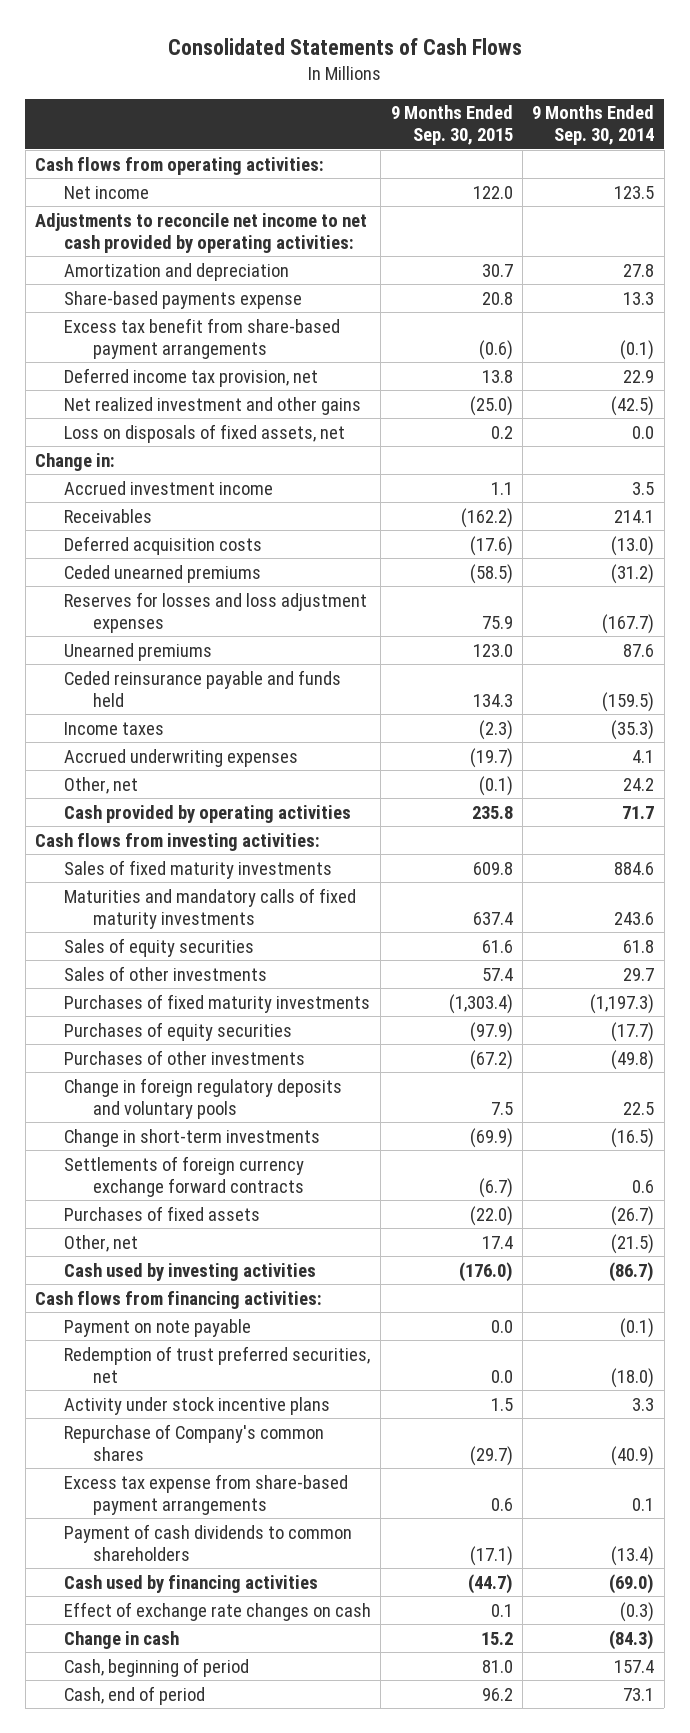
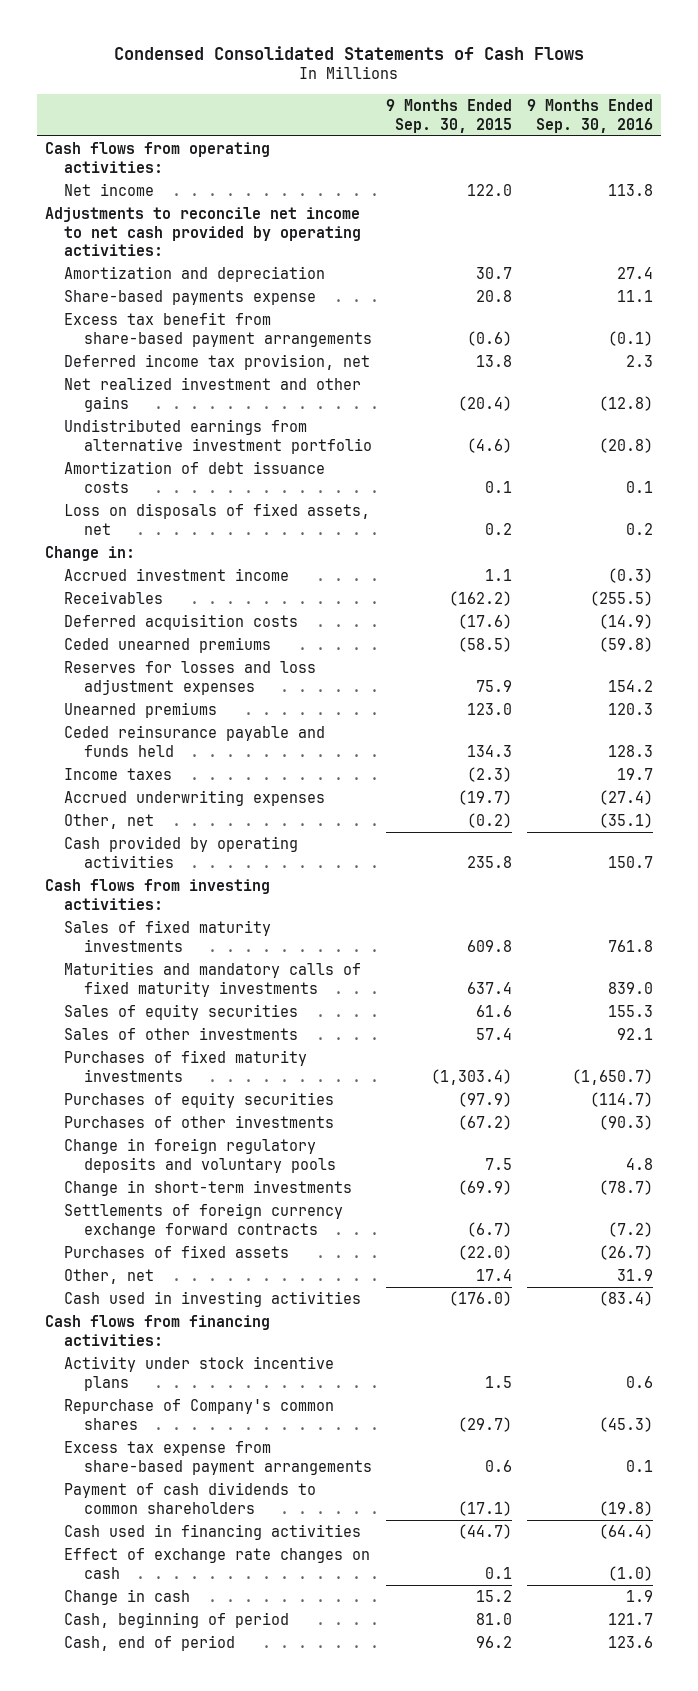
- Consolidated Statements of Cash Flows
+ Condensed Consolidated Statements of Cash Flows
- | 9 Months Ended Sep. 30, 2015 | 9 Months Ended Sep. 30, 2014
+ | 9 Months Ended Sep. 30, 2015 | 9 Months Ended Sep. 30, 2016
- Net realized investment and other gains | (25.0) | (42.5)
+ Net realized investment and other gains | (20.4) | (12.8)
+ Undistributed earnings from alternative investment portfolio | (4.6) | (20.8)
+ Amortization of debt issuance costs | 0.1 | 0.1
- Other, net | (0.1) | 24.2
+ Other, net | (0.2) | (35.1)
- Cash used by investing activities | (176.0) | (86.7)
+ Cash used in investing activities | (176.0) | (83.4)
- Payment on note payable | 0.0 | (0.1)
- Redemption of trust preferred securities, net | 0.0 | (18.0)
- Cash used by financing activities | (44.7) | (69.0)
+ Cash used in financing activities | (44.7) | (64.4)

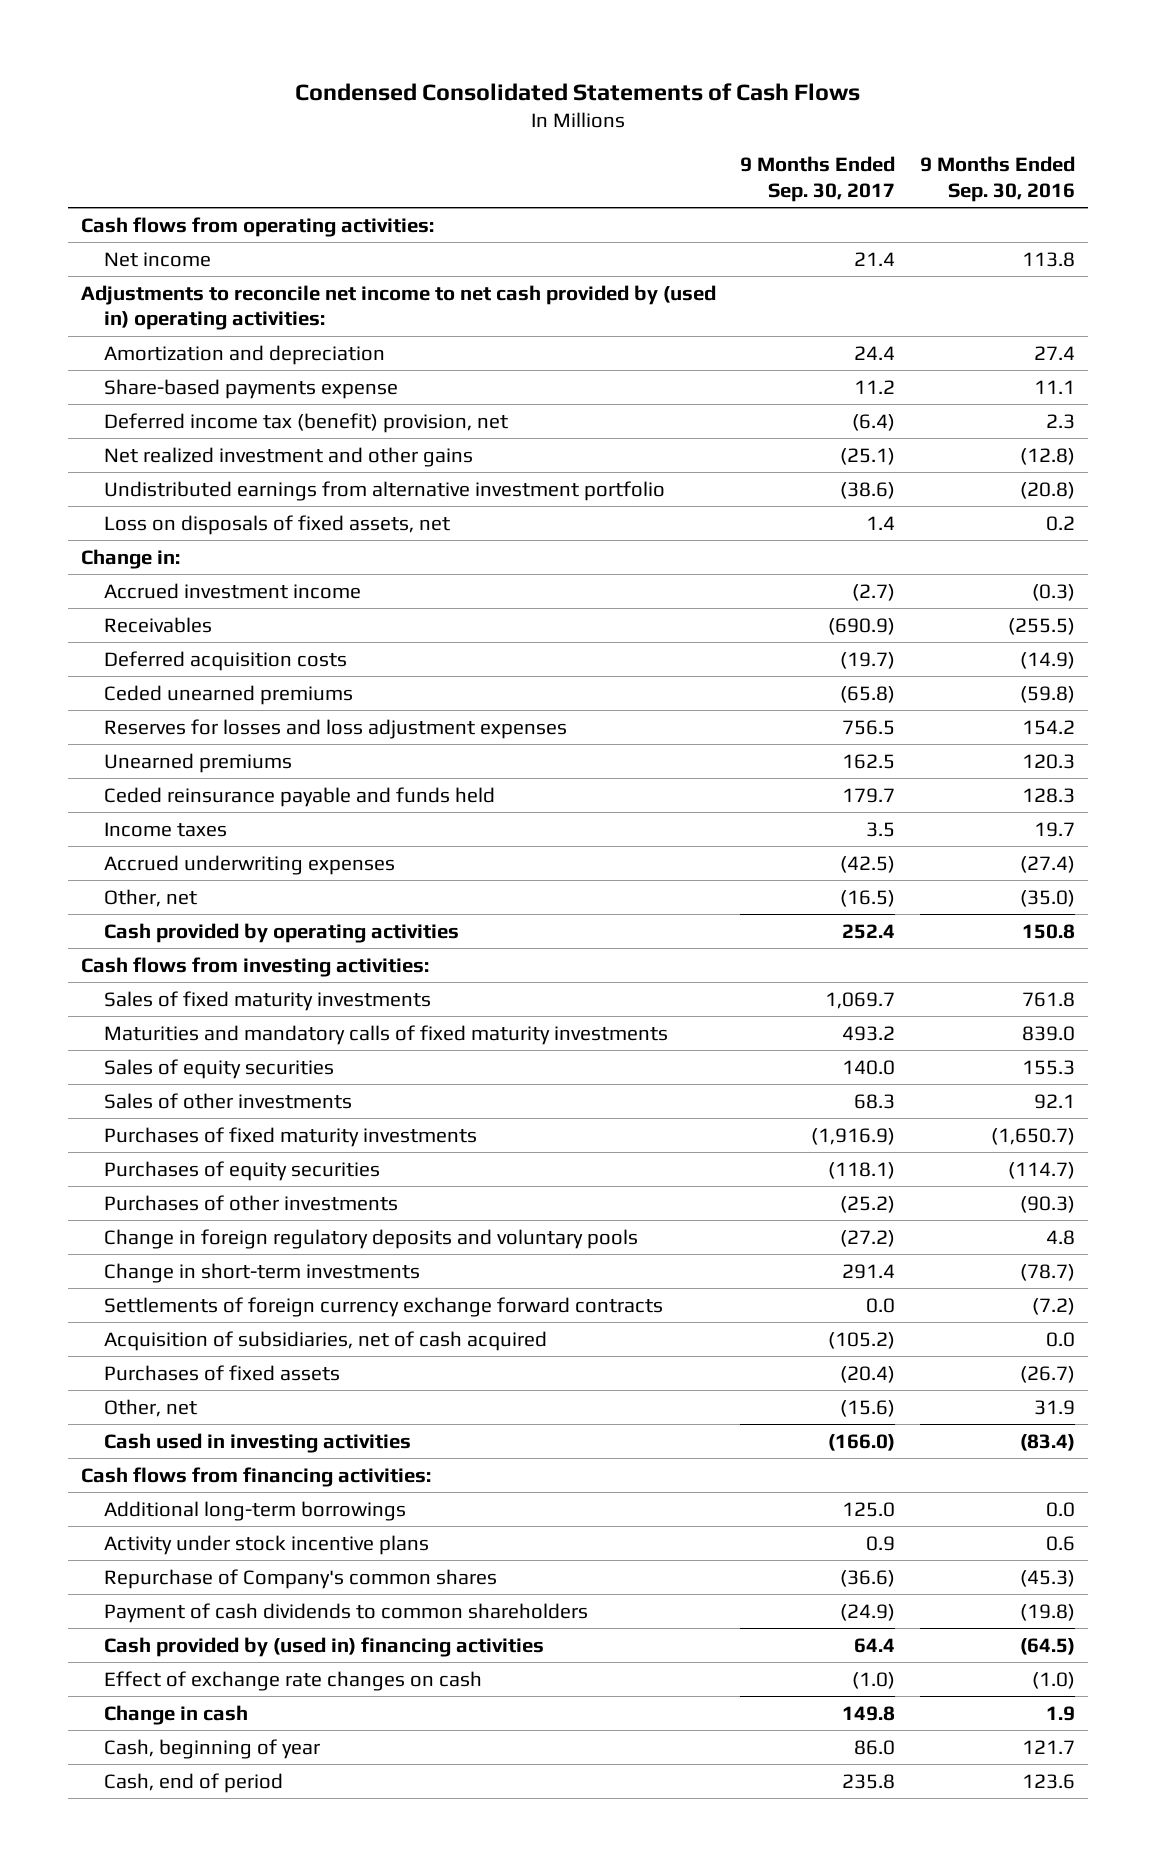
- | 9 Months Ended Sep. 30, 2015 | 9 Months Ended Sep. 30, 2016
+ | 9 Months Ended Sep. 30, 2017 | 9 Months Ended Sep. 30, 2016
- Adjustments to reconcile net income to net cash provided by operating activities:
+ Adjustments to reconcile net income to net cash provided by (used in) operating activities:
- Excess tax benefit from share-based payment arrangements | (0.6) | (0.1)
- Deferred income tax provision, net | 13.8 | 2.3
+ Deferred income tax (benefit) provision, net | (6.4) | 2.3
- Amortization of debt issuance costs | 0.1 | 0.1
- Other, net | (0.2) | (35.1)
- Cash provided by operating activities | 235.8 | 150.7
+ Other, net | (16.5) | (35.0)
+ Cash provided by operating activities | 252.4 | 150.8
+ Acquisition of subsidiaries, net of cash acquired | (105.2) | 0.0
+ Additional long-term borrowings | 125.0 | 0.0
- Excess tax expense from share-based payment arrangements | 0.6 | 0.1
- Cash used in financing activities | (44.7) | (64.4)
+ Cash provided by (used in) financing activities | 64.4 | (64.5)
- Cash, beginning of period | 81.0 | 121.7
+ Cash, beginning of year | 86.0 | 121.7

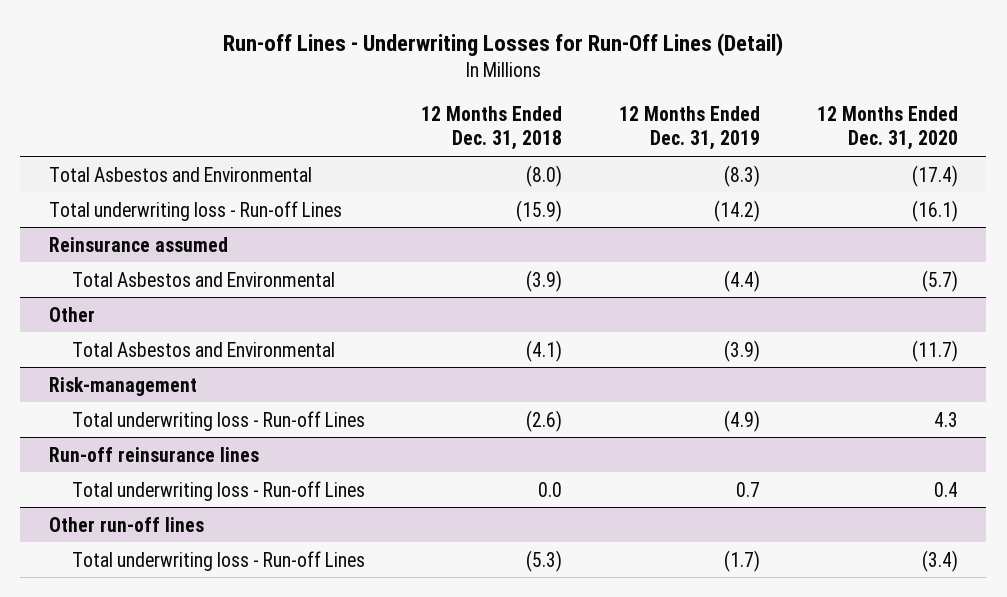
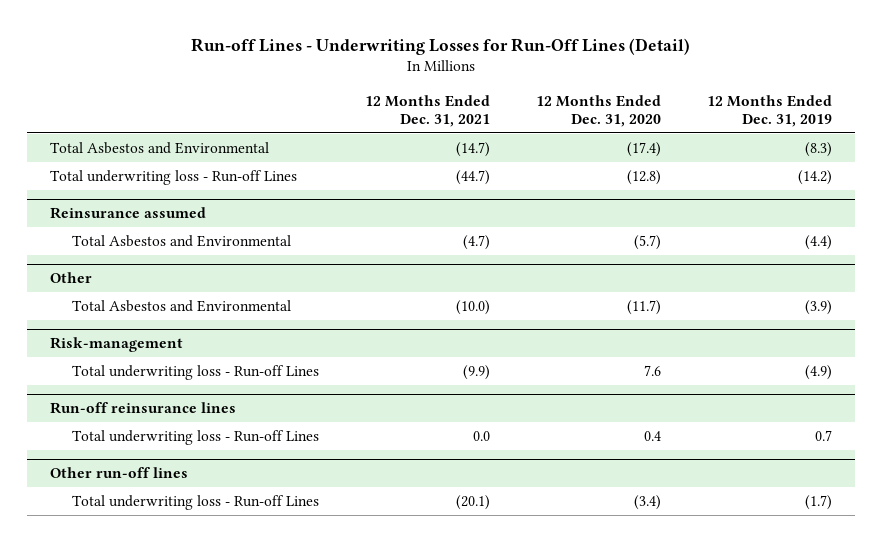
- | 12 Months Ended Dec. 31, 2018 | 12 Months Ended Dec. 31, 2019 | 12 Months Ended Dec. 31, 2020
+ | 12 Months Ended Dec. 31, 2021 | 12 Months Ended Dec. 31, 2020 | 12 Months Ended Dec. 31, 2019
- Total underwriting loss - Run-off Lines | (15.9) | (14.2) | (16.1)
+ Total underwriting loss - Run-off Lines | (44.7) | (12.8) | (14.2)
@ Risk-management
- Total underwriting loss - Run-off Lines | (2.6) | (4.9) | 4.3
+ Total underwriting loss - Run-off Lines | (9.9) | 7.6 | (4.9)

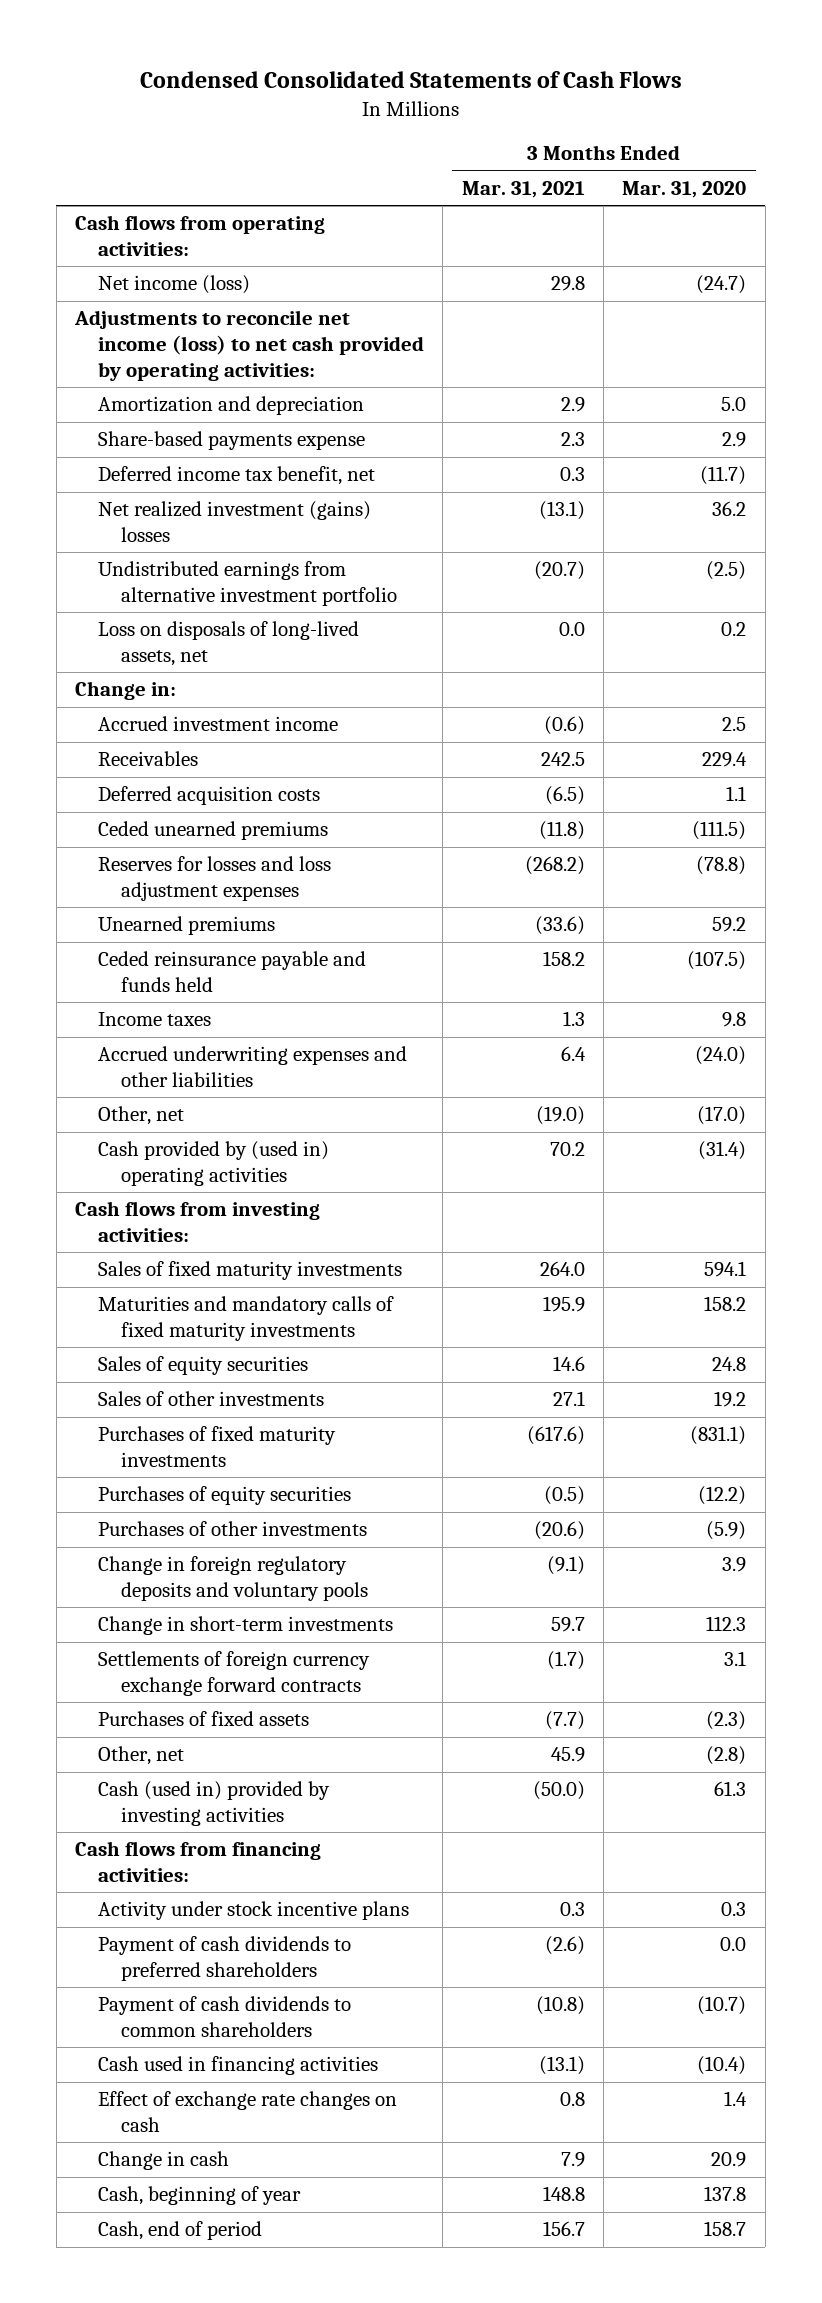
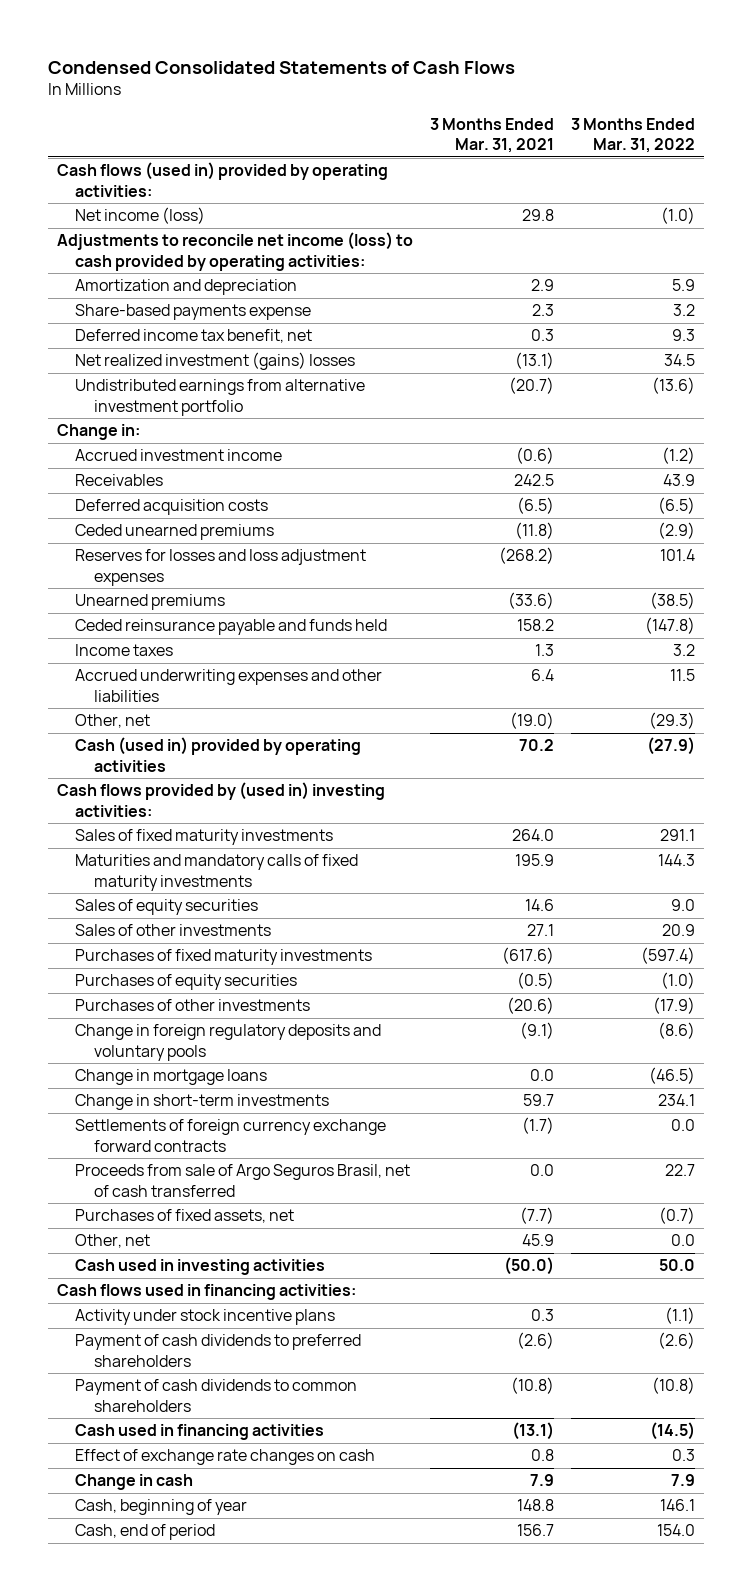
- | 3 Months Ended Mar. 31, 2021 | 3 Months Ended Mar. 31, 2020
+ | 3 Months Ended Mar. 31, 2021 | 3 Months Ended Mar. 31, 2022
- Cash flows from operating activities:
+ Cash flows (used in) provided by operating activities:
- Adjustments to reconcile net income (loss) to net cash provided by operating activities:
+ Adjustments to reconcile net income (loss) to cash provided by operating activities:
- Loss on disposals of long-lived assets, net | 0.0 | 0.2
- Cash provided by (used in) operating activities | 70.2 | (31.4)
- Cash flows from investing activities:
+ Cash (used in) provided by operating activities | 70.2 | (27.9)
+ Cash flows provided by (used in) investing activities:
+ Change in mortgage loans | 0.0 | (46.5)
- Purchases of fixed assets | (7.7) | (2.3)
+ Proceeds from sale of Argo Seguros Brasil, net of cash transferred | 0.0 | 22.7
+ Purchases of fixed assets, net | (7.7) | (0.7)
- Cash (used in) provided by investing activities | (50.0) | 61.3
- Cash flows from financing activities:
+ Cash used in investing activities | (50.0) | 50.0
+ Cash flows used in financing activities:

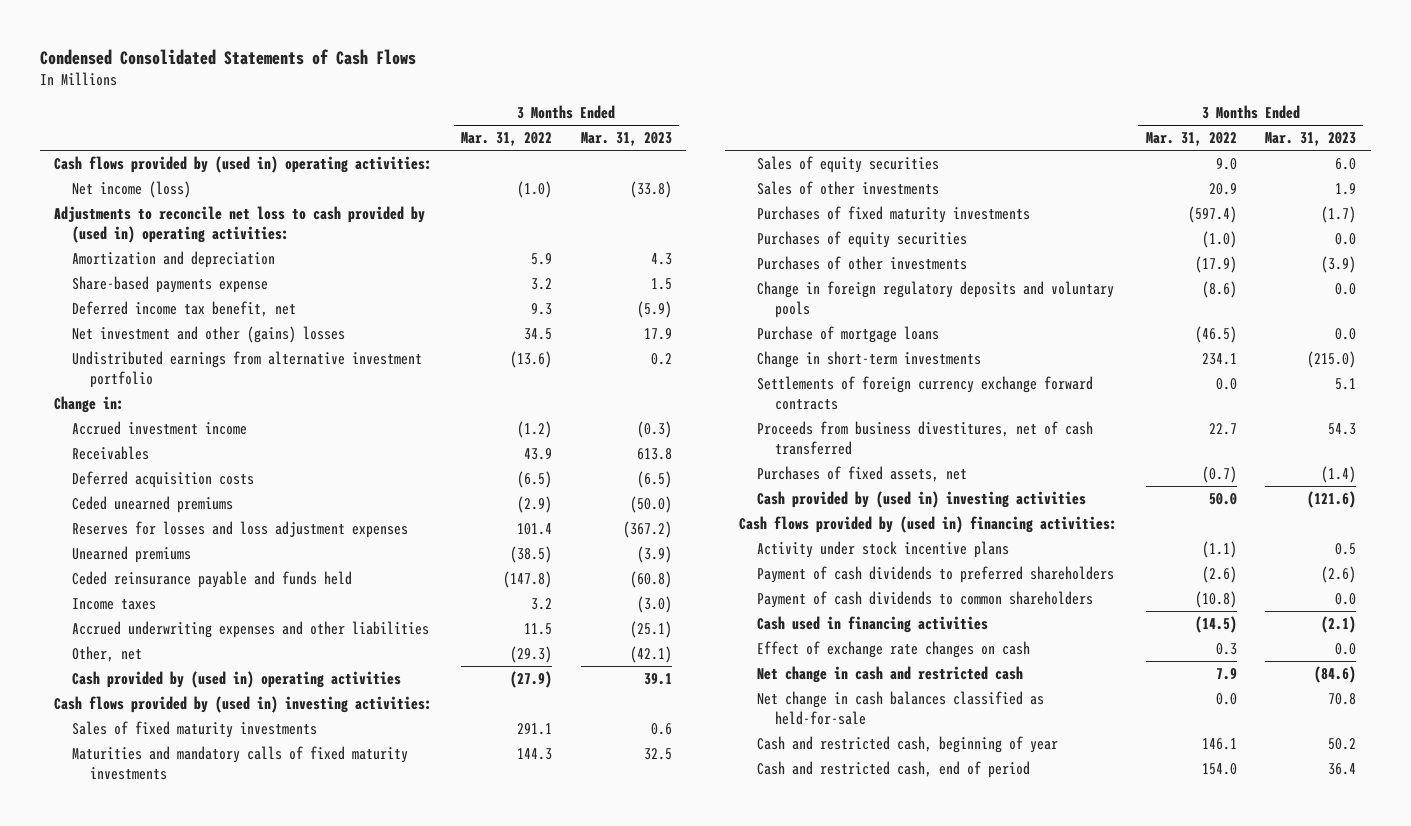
- | 3 Months Ended Mar. 31, 2021 | 3 Months Ended Mar. 31, 2022
+ | 3 Months Ended Mar. 31, 2022 | 3 Months Ended Mar. 31, 2023
- Cash flows (used in) provided by operating activities:
+ Cash flows provided by (used in) operating activities:
- Adjustments to reconcile net income (loss) to cash provided by operating activities:
+ Adjustments to reconcile net loss to cash provided by (used in) operating activities:
- Net realized investment (gains) losses | (13.1) | 34.5
+ Net investment and other (gains) losses | 34.5 | 17.9
- Cash (used in) provided by operating activities | 70.2 | (27.9)
+ Cash provided by (used in) operating activities | (27.9) | 39.1
- Change in mortgage loans | 0.0 | (46.5)
+ Purchase of mortgage loans | (46.5) | 0.0
- Proceeds from sale of Argo Seguros Brasil, net of cash transferred | 0.0 | 22.7
+ Proceeds from business divestitures, net of cash transferred | 22.7 | 54.3
- Other, net | 45.9 | 0.0
- Cash used in investing activities | (50.0) | 50.0
- Cash flows used in financing activities:
+ Cash provided by (used in) investing activities | 50.0 | (121.6)
+ Cash flows provided by (used in) financing activities:
- Change in cash | 7.9 | 7.9
- Cash, beginning of year | 148.8 | 146.1
- Cash, end of period | 156.7 | 154.0
+ Net change in cash and restricted cash | 7.9 | (84.6)
+ Net change in cash balances classified as held-for-sale | 0.0 | 70.8
+ Cash and restricted cash, beginning of year | 146.1 | 50.2
+ Cash and restricted cash, end of period | 154.0 | 36.4

